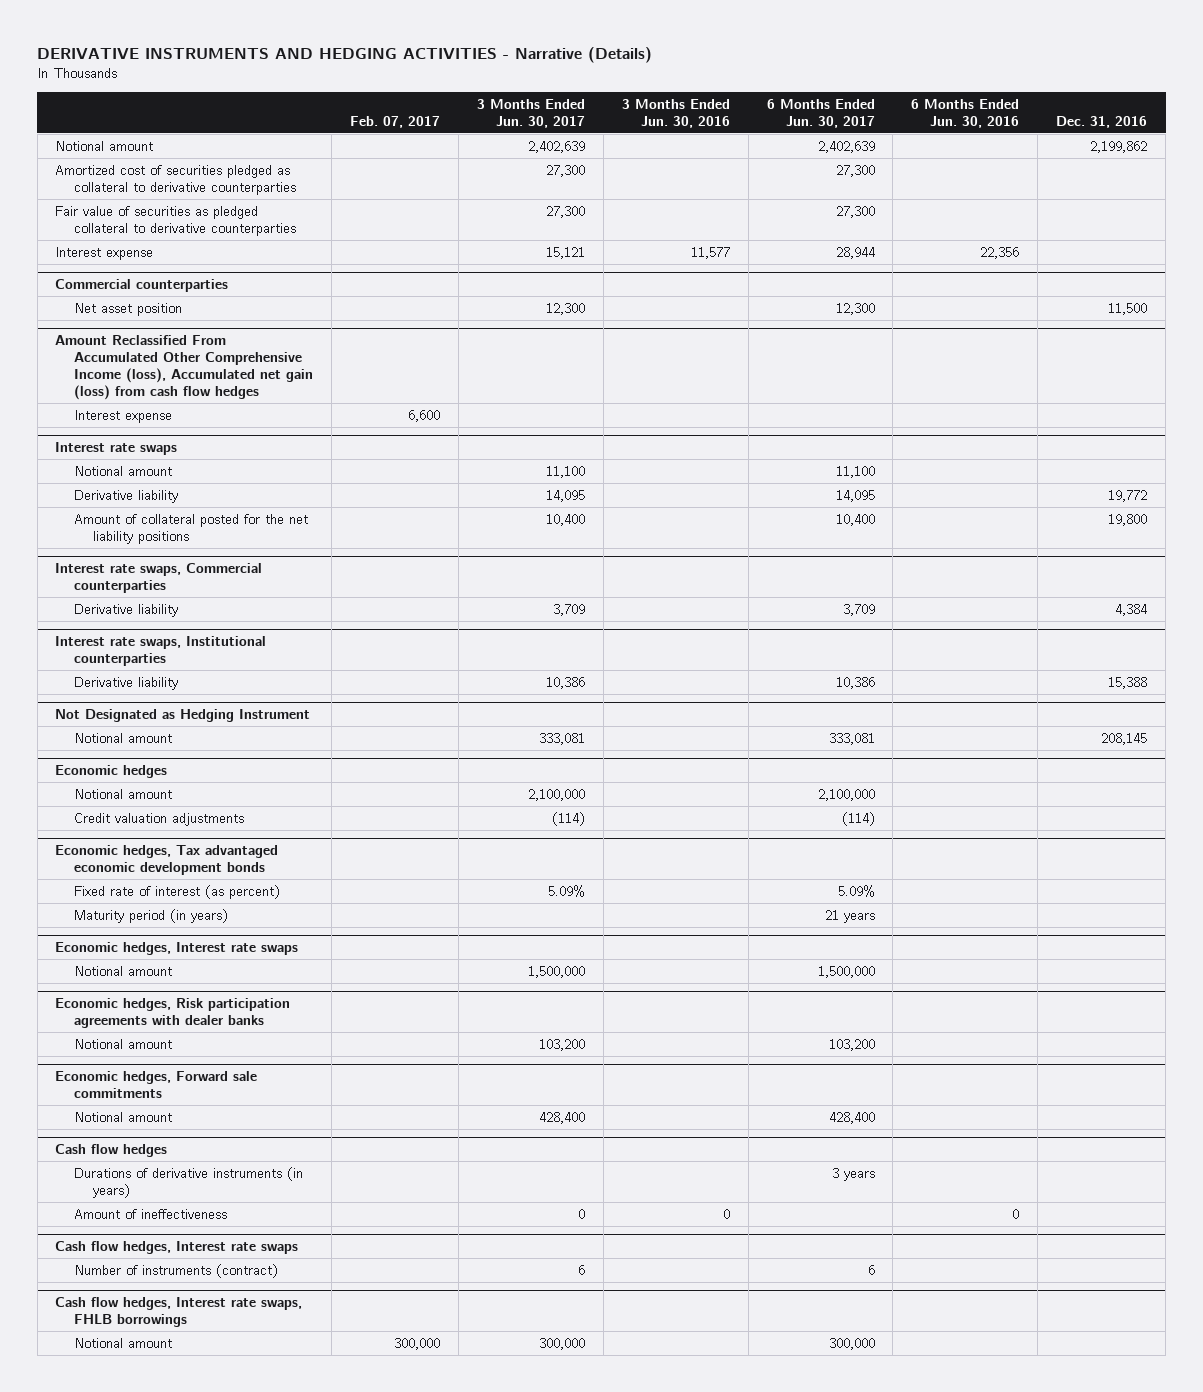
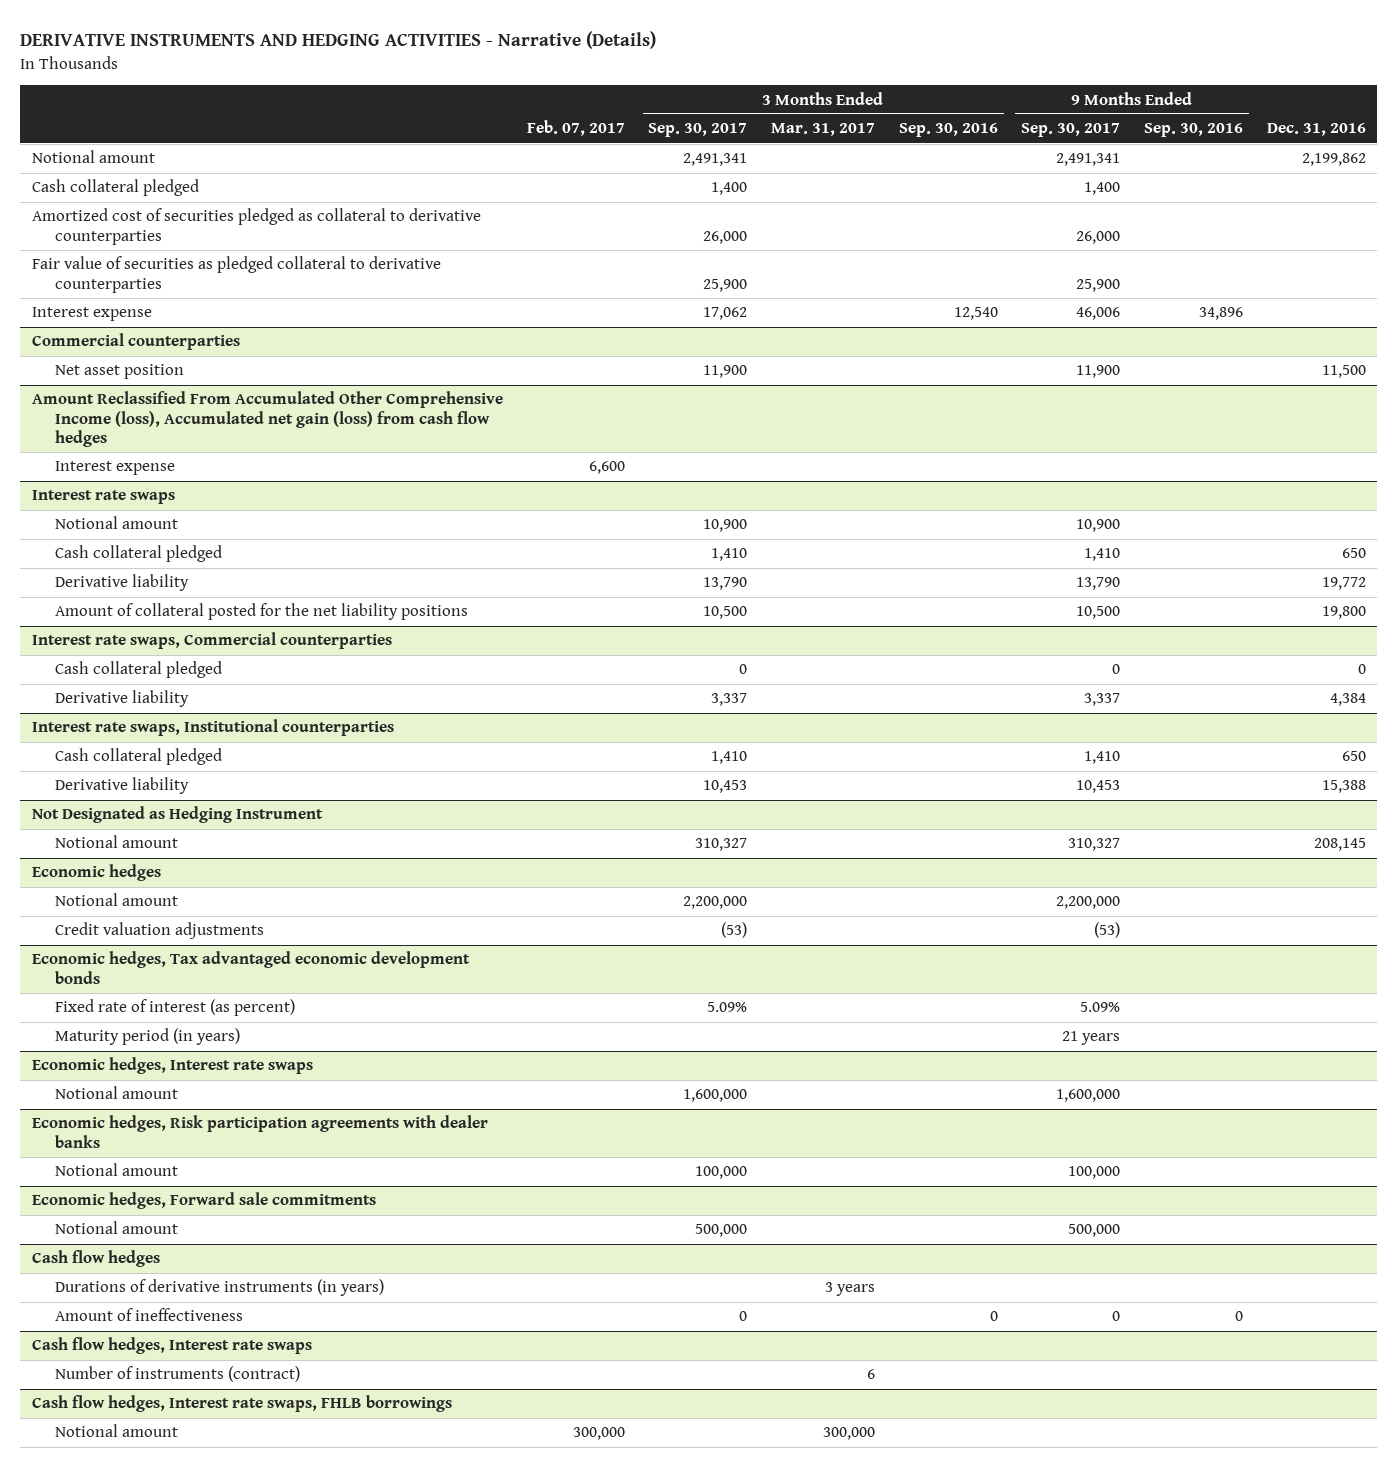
- | Feb. 07, 2017 | 3 Months Ended Jun. 30, 2017 | 3 Months Ended Jun. 30, 2016 | 6 Months Ended Jun. 30, 2017 | 6 Months Ended Jun. 30, 2016 | Dec. 31, 2016
+ | Feb. 07, 2017 | 3 Months Ended Sep. 30, 2017 | 3 Months Ended Mar. 31, 2017 | 3 Months Ended Sep. 30, 2016 | 9 Months Ended Sep. 30, 2017 | 9 Months Ended Sep. 30, 2016 | Dec. 31, 2016
+ Cash collateral pledged | | 1,400 | | | 1,400 | |
@ Interest rate swaps
+ Cash collateral pledged | | 1,410 | | | 1,410 | | 650
@ Interest rate swaps, Commercial counterparties
+ Cash collateral pledged | | 0 | | | 0 | | 0
@ Interest rate swaps, Institutional counterparties
+ Cash collateral pledged | | 1,410 | | | 1,410 | | 650

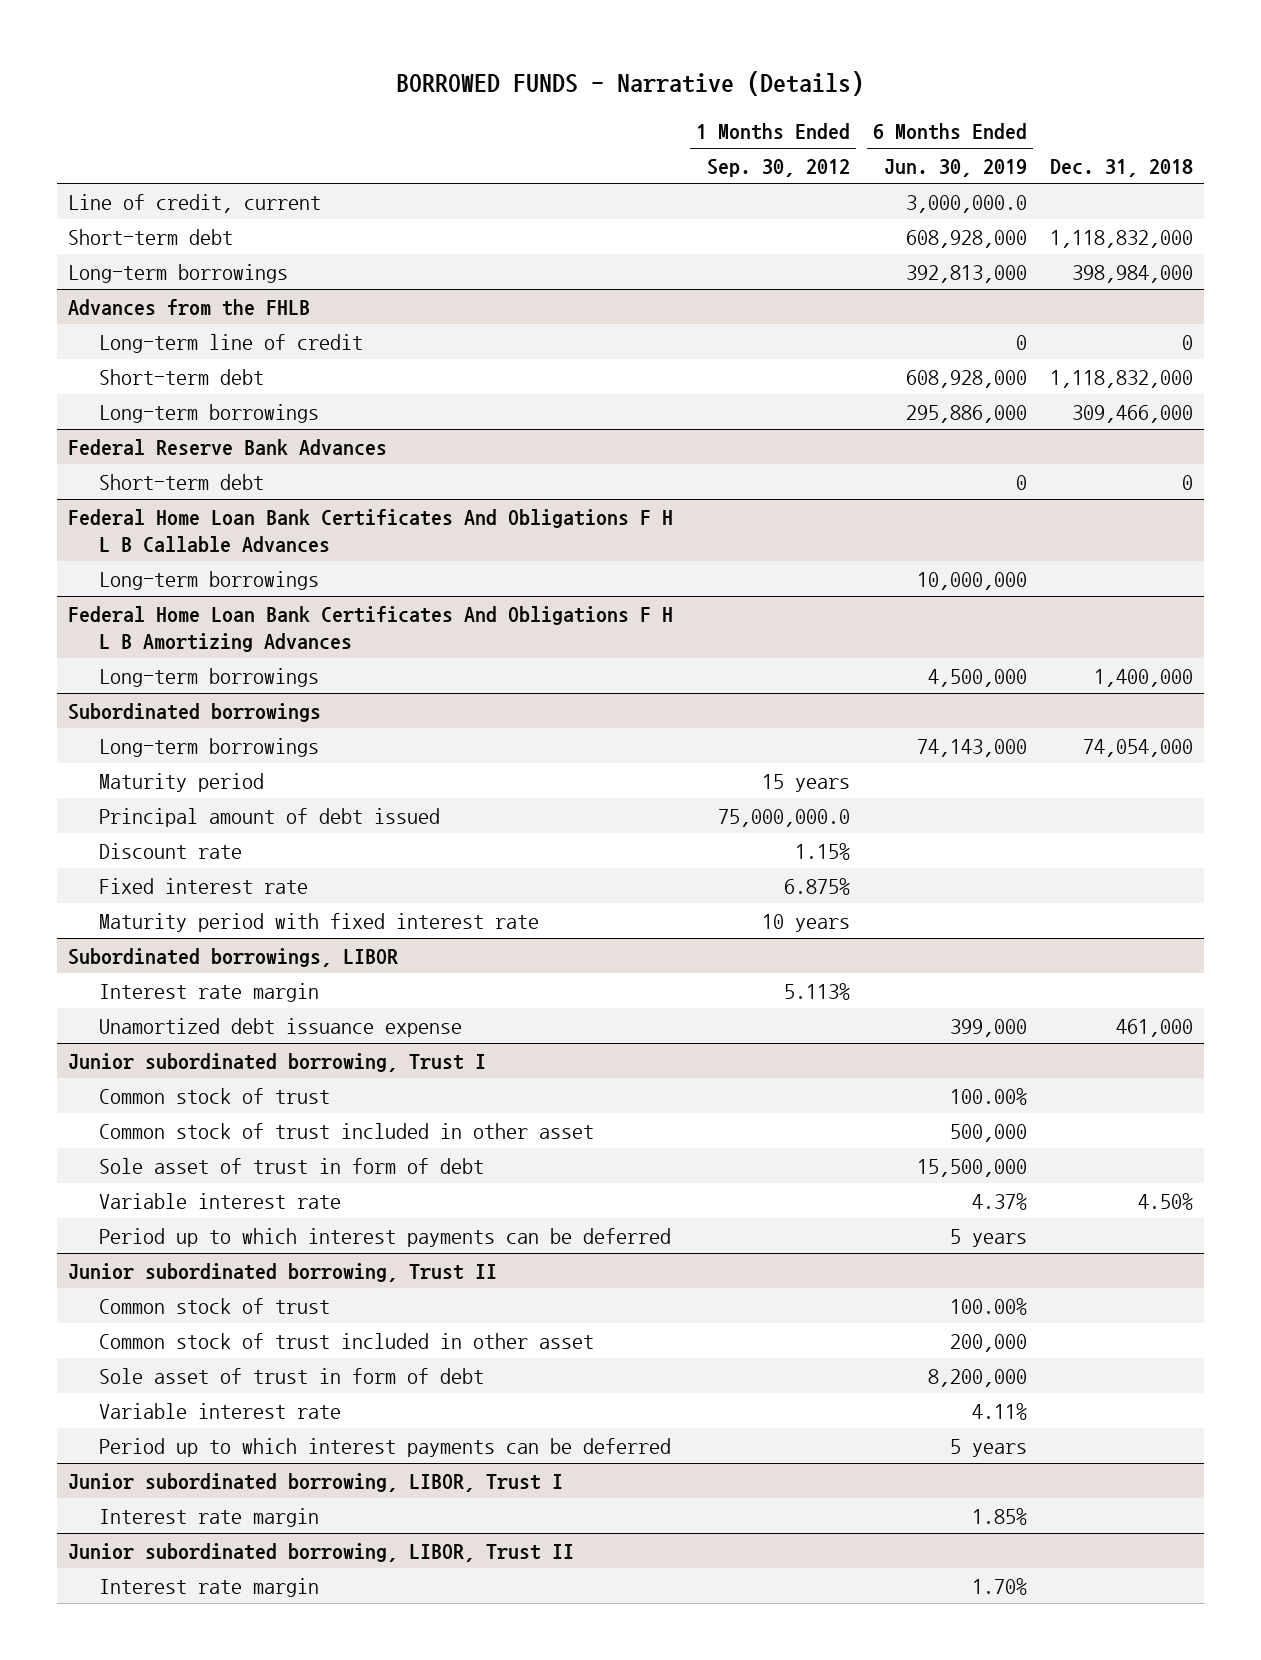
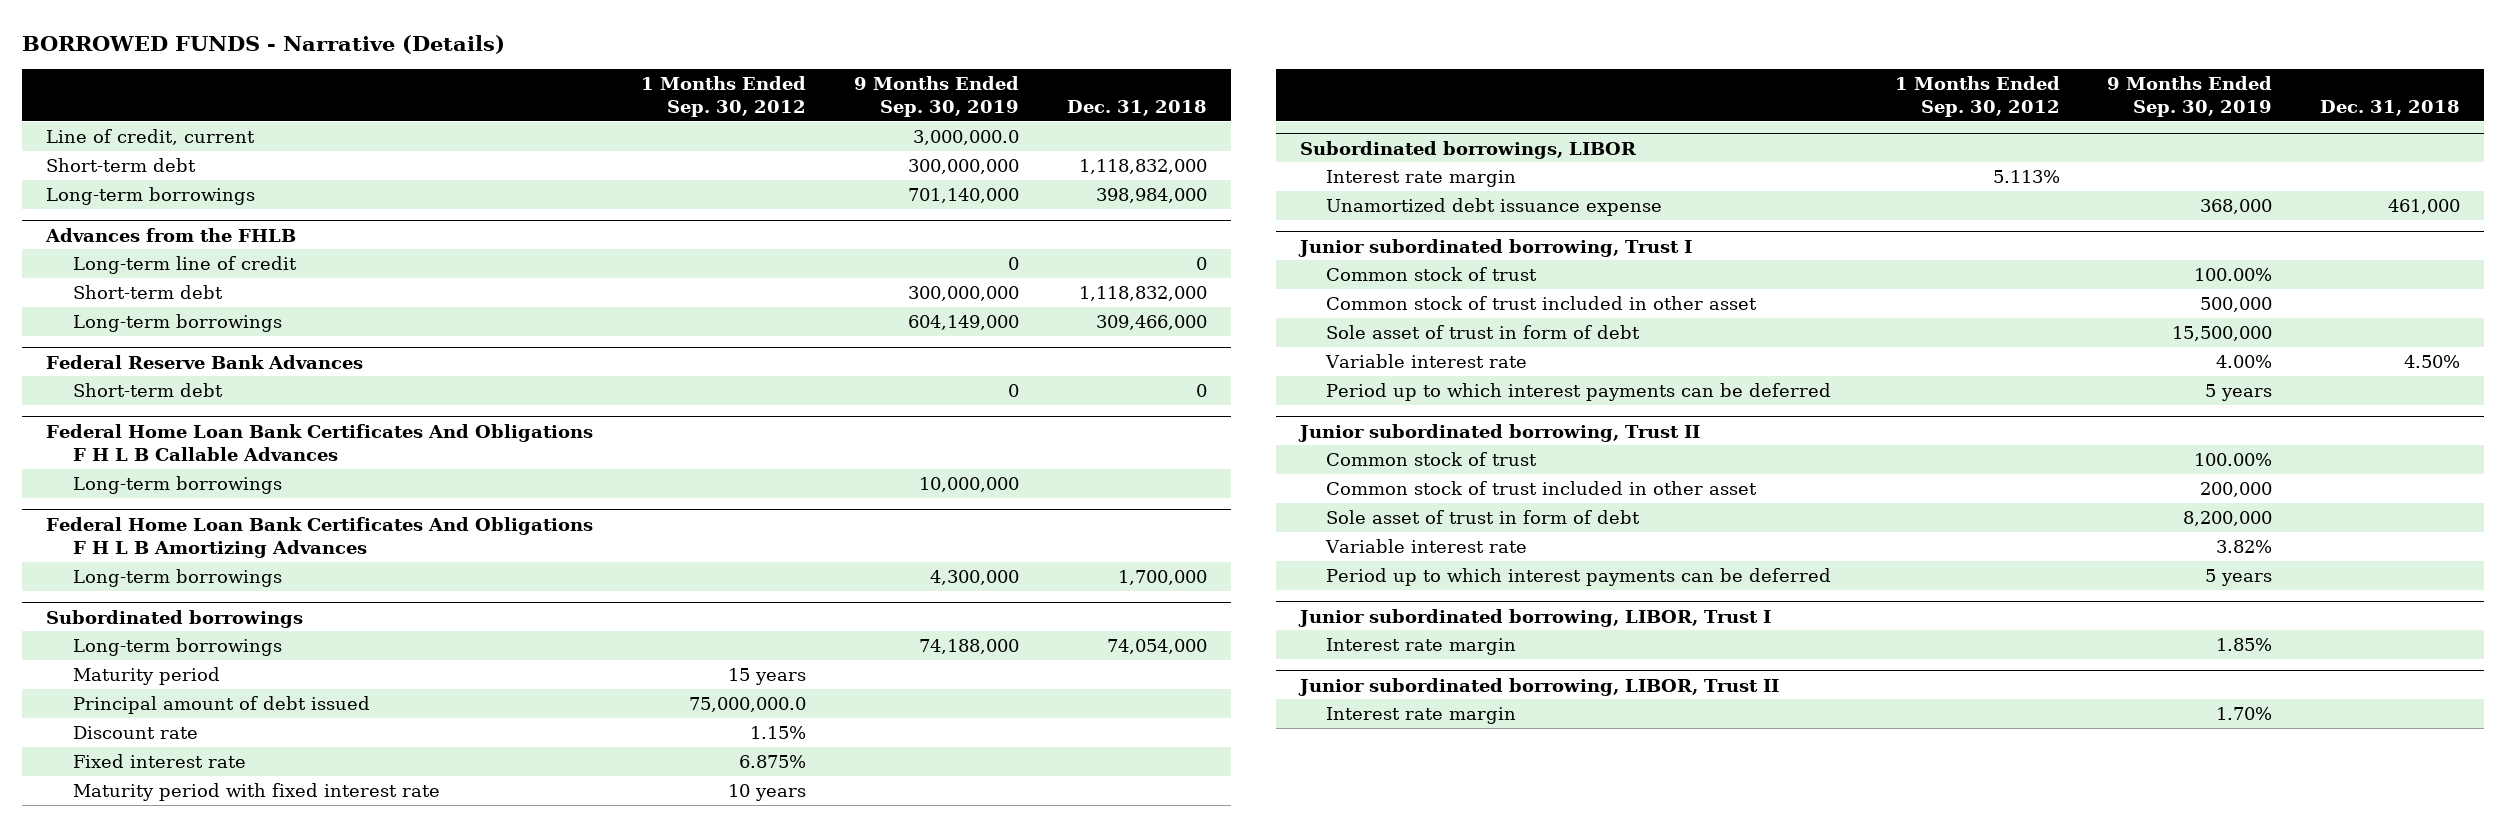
- | 1 Months Ended Sep. 30, 2012 | 6 Months Ended Jun. 30, 2019 | Dec. 31, 2018
+ | 1 Months Ended Sep. 30, 2012 | 9 Months Ended Sep. 30, 2019 | Dec. 31, 2018
@ Federal Home Loan Bank Certificates And Obligations F H L B Amortizing Advances
- Long-term borrowings | | 4,500,000 | 1,400,000
+ Long-term borrowings | | 4,300,000 | 1,700,000

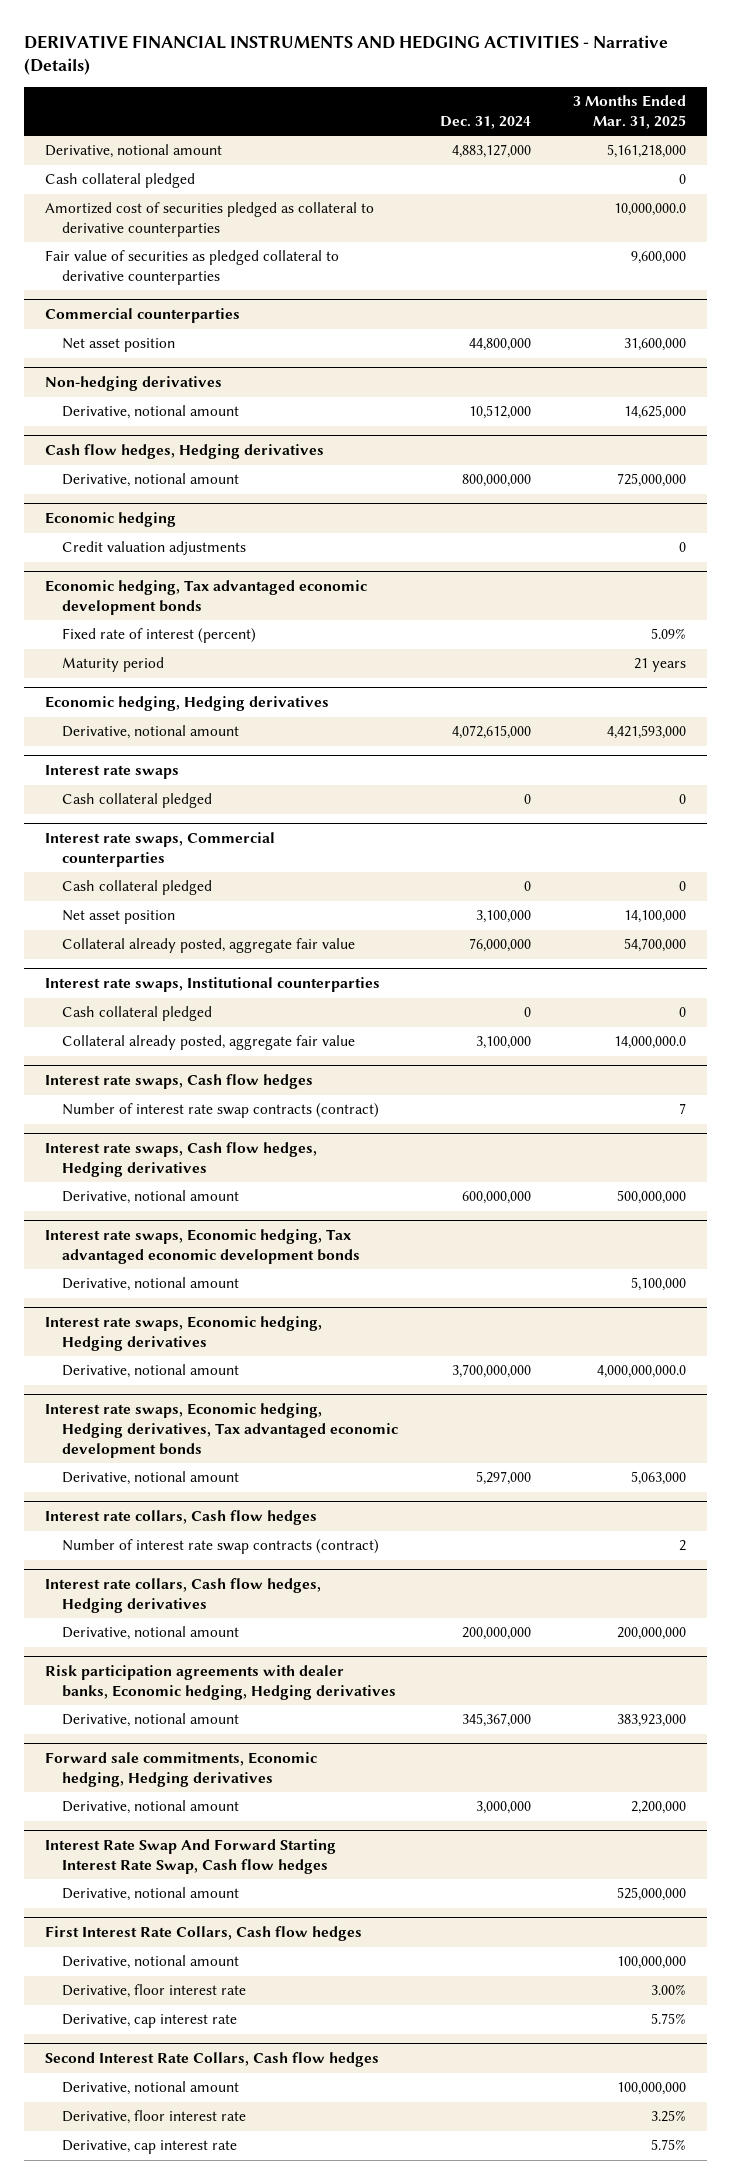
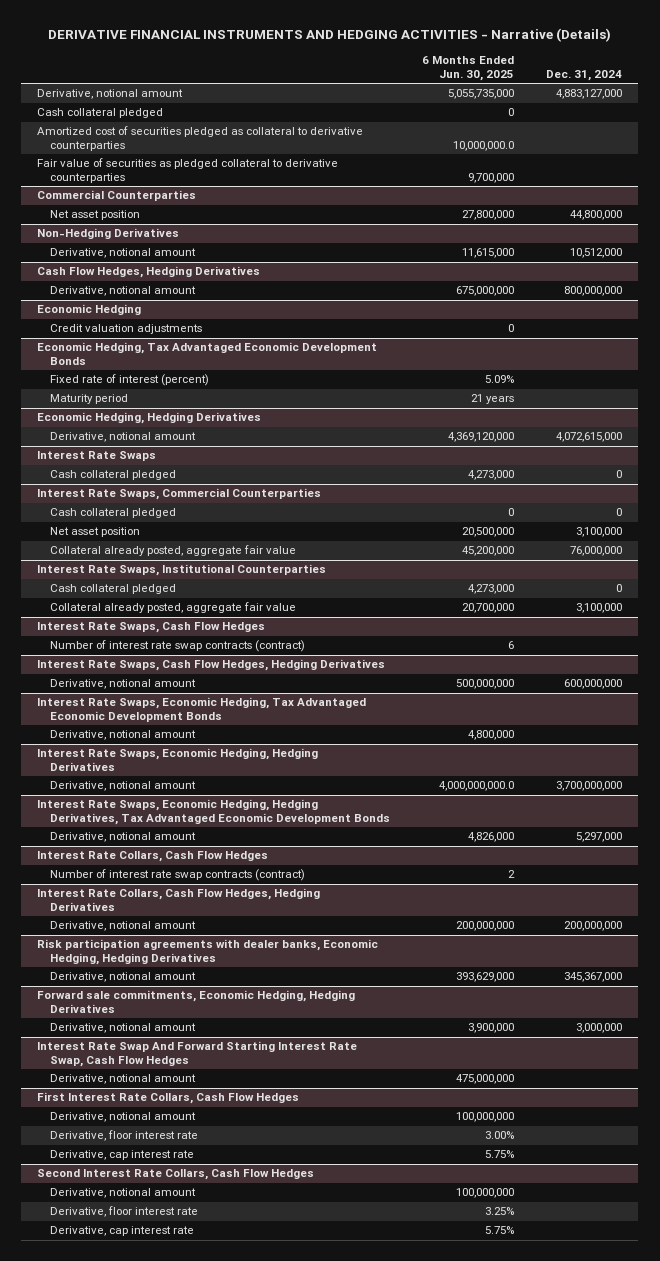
- | Dec. 31, 2024 | 3 Months Ended Mar. 31, 2025
+ | 6 Months Ended Jun. 30, 2025 | Dec. 31, 2024
- Commercial counterparties
+ Commercial Counterparties
- Non-hedging derivatives
+ Non-Hedging Derivatives
- Cash flow hedges, Hedging derivatives
+ Cash Flow Hedges, Hedging Derivatives
- Economic hedging
+ Economic Hedging
- Economic hedging, Tax advantaged economic development bonds
+ Economic Hedging, Tax Advantaged Economic Development Bonds
- Economic hedging, Hedging derivatives
+ Economic Hedging, Hedging Derivatives
- Interest rate swaps
+ Interest Rate Swaps
- Interest rate swaps, Commercial counterparties
+ Interest Rate Swaps, Commercial Counterparties
- Interest rate swaps, Institutional counterparties
+ Interest Rate Swaps, Institutional Counterparties
- Interest rate swaps, Cash flow hedges
+ Interest Rate Swaps, Cash Flow Hedges
- Interest rate swaps, Cash flow hedges, Hedging derivatives
+ Interest Rate Swaps, Cash Flow Hedges, Hedging Derivatives
- Interest rate swaps, Economic hedging, Tax advantaged economic development bonds
+ Interest Rate Swaps, Economic Hedging, Tax Advantaged Economic Development Bonds
- Interest rate swaps, Economic hedging, Hedging derivatives
+ Interest Rate Swaps, Economic Hedging, Hedging Derivatives
- Interest rate swaps, Economic hedging, Hedging derivatives, Tax advantaged economic development bonds
+ Interest Rate Swaps, Economic Hedging, Hedging Derivatives, Tax Advantaged Economic Development Bonds
- Interest rate collars, Cash flow hedges
+ Interest Rate Collars, Cash Flow Hedges
- Interest rate collars, Cash flow hedges, Hedging derivatives
+ Interest Rate Collars, Cash Flow Hedges, Hedging Derivatives
- Risk participation agreements with dealer banks, Economic hedging, Hedging derivatives
+ Risk participation agreements with dealer banks, Economic Hedging, Hedging Derivatives
- Forward sale commitments, Economic hedging, Hedging derivatives
+ Forward sale commitments, Economic Hedging, Hedging Derivatives
- Interest Rate Swap And Forward Starting Interest Rate Swap, Cash flow hedges
+ Interest Rate Swap And Forward Starting Interest Rate Swap, Cash Flow Hedges
- First Interest Rate Collars, Cash flow hedges
+ First Interest Rate Collars, Cash Flow Hedges
- Second Interest Rate Collars, Cash flow hedges
+ Second Interest Rate Collars, Cash Flow Hedges

